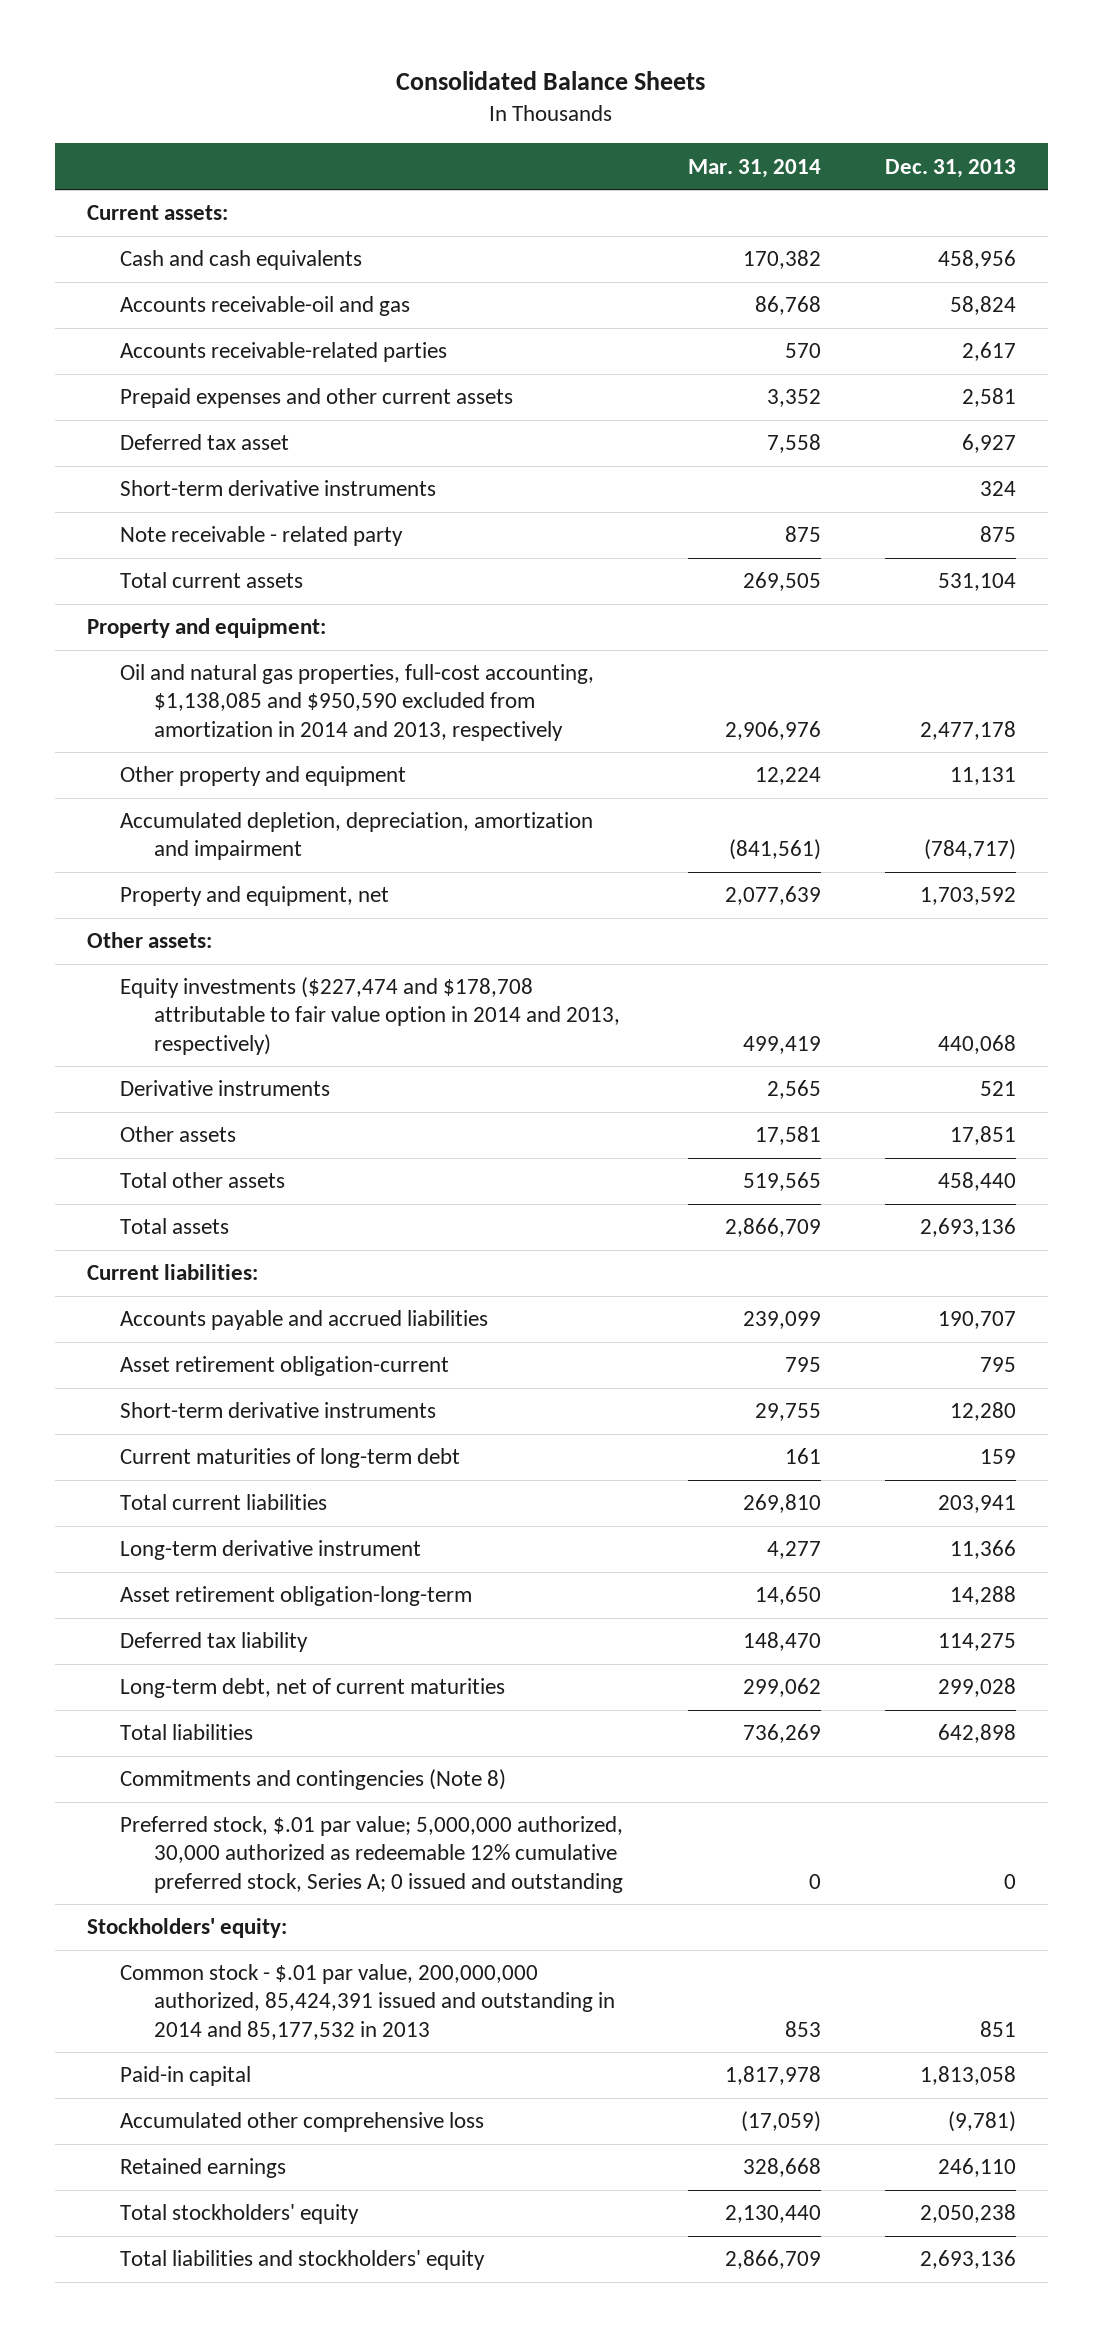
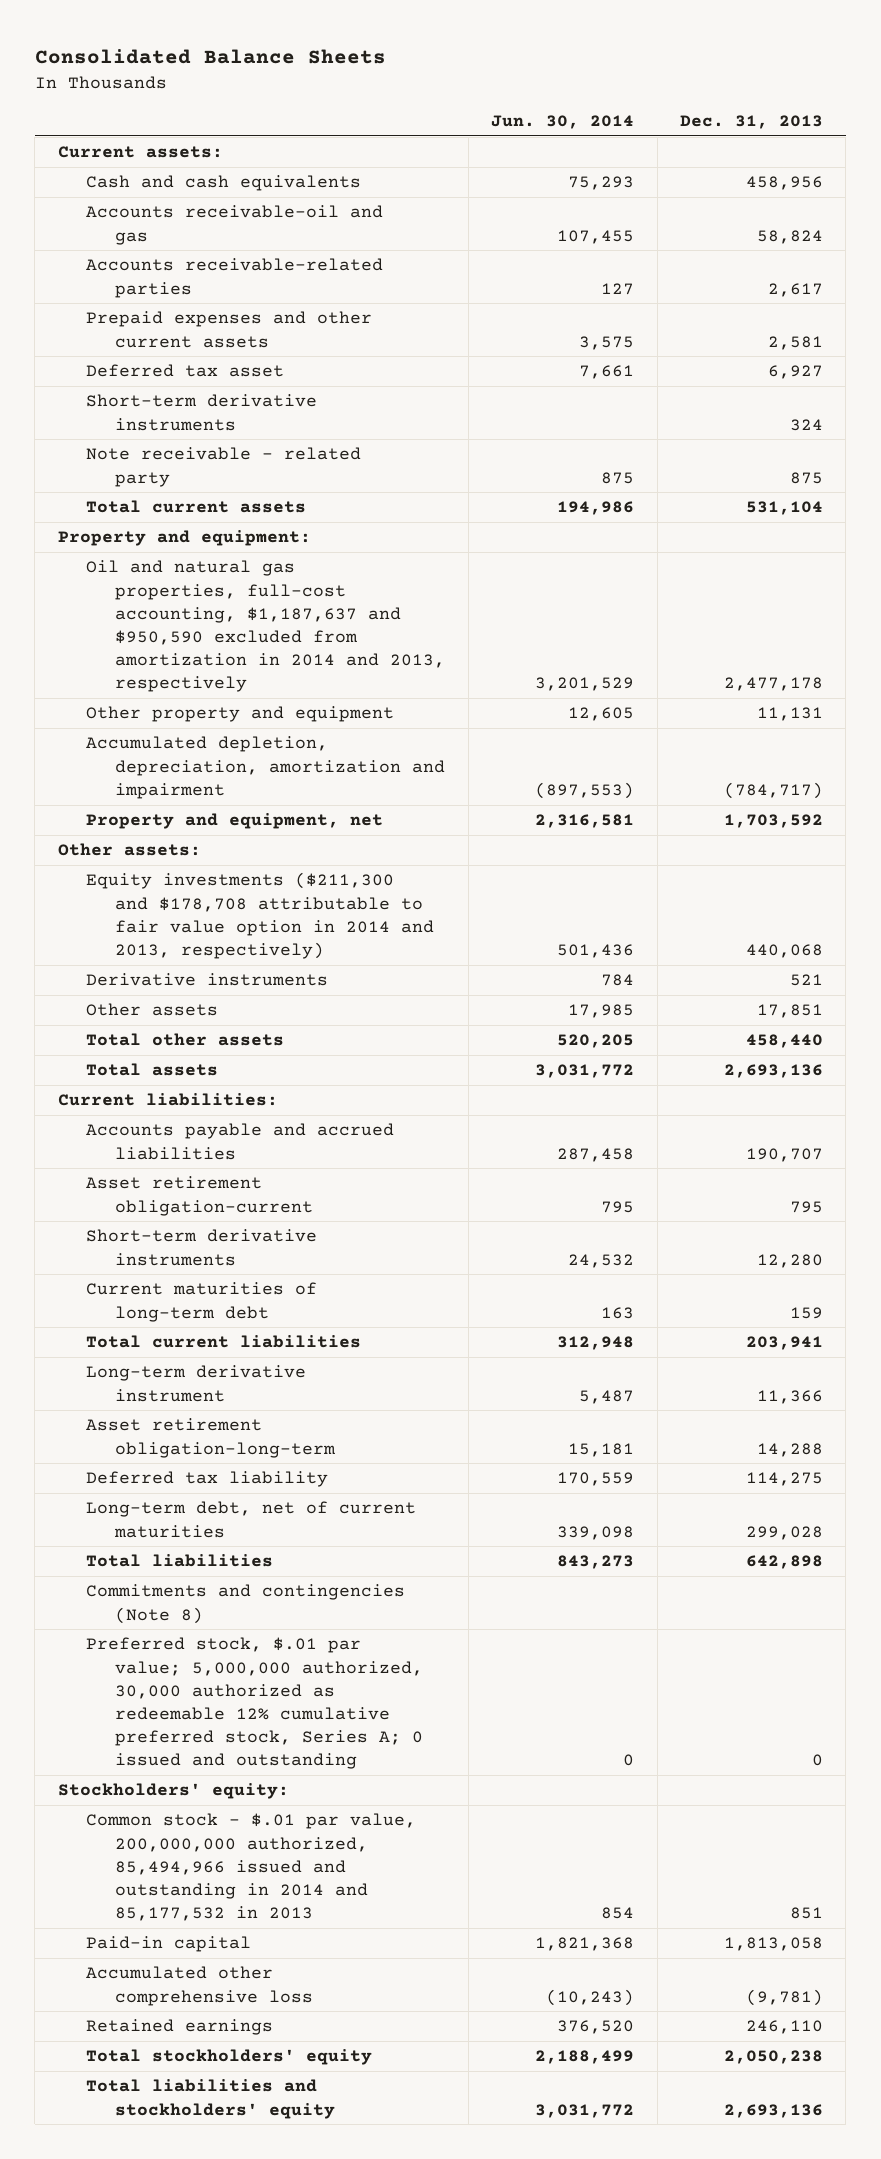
- | Mar. 31, 2014 | Dec. 31, 2013
+ | Jun. 30, 2014 | Dec. 31, 2013
- Oil and natural gas properties, full-cost accounting, $1,138,085 and $950,590 excluded from amortization in 2014 and 2013, respectively | 2,906,976 | 2,477,178
+ Oil and natural gas properties, full-cost accounting, $1,187,637 and $950,590 excluded from amortization in 2014 and 2013, respectively | 3,201,529 | 2,477,178
- Equity investments ($227,474 and $178,708 attributable to fair value option in 2014 and 2013, respectively) | 499,419 | 440,068
+ Equity investments ($211,300 and $178,708 attributable to fair value option in 2014 and 2013, respectively) | 501,436 | 440,068
- Common stock - $.01 par value, 200,000,000 authorized, 85,424,391 issued and outstanding in 2014 and 85,177,532 in 2013 | 853 | 851
+ Common stock - $.01 par value, 200,000,000 authorized, 85,494,966 issued and outstanding in 2014 and 85,177,532 in 2013 | 854 | 851

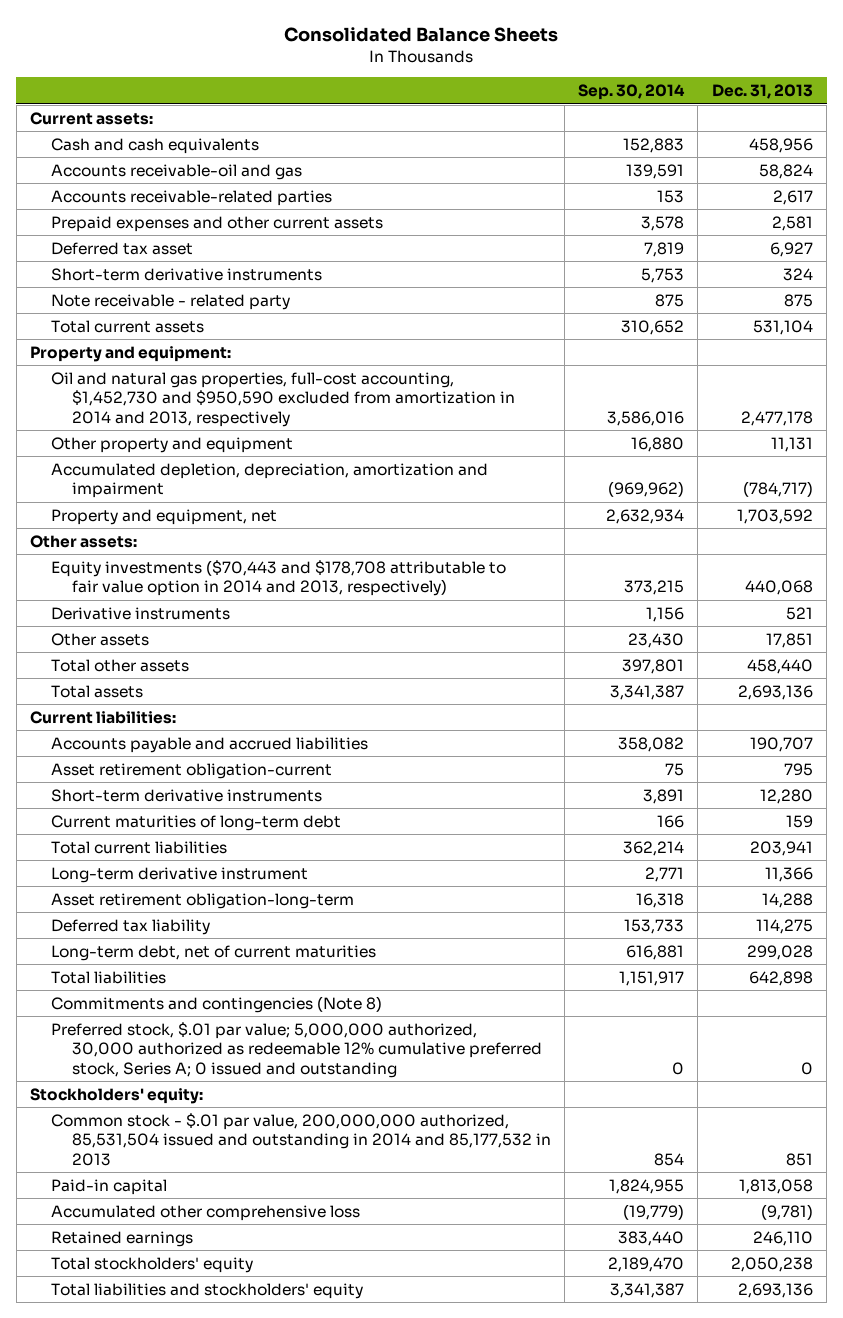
- | Jun. 30, 2014 | Dec. 31, 2013
+ | Sep. 30, 2014 | Dec. 31, 2013
- Oil and natural gas properties, full-cost accounting, $1,187,637 and $950,590 excluded from amortization in 2014 and 2013, respectively | 3,201,529 | 2,477,178
+ Oil and natural gas properties, full-cost accounting, $1,452,730 and $950,590 excluded from amortization in 2014 and 2013, respectively | 3,586,016 | 2,477,178
- Equity investments ($211,300 and $178,708 attributable to fair value option in 2014 and 2013, respectively) | 501,436 | 440,068
+ Equity investments ($70,443 and $178,708 attributable to fair value option in 2014 and 2013, respectively) | 373,215 | 440,068
- Common stock - $.01 par value, 200,000,000 authorized, 85,494,966 issued and outstanding in 2014 and 85,177,532 in 2013 | 854 | 851
+ Common stock - $.01 par value, 200,000,000 authorized, 85,531,504 issued and outstanding in 2014 and 85,177,532 in 2013 | 854 | 851

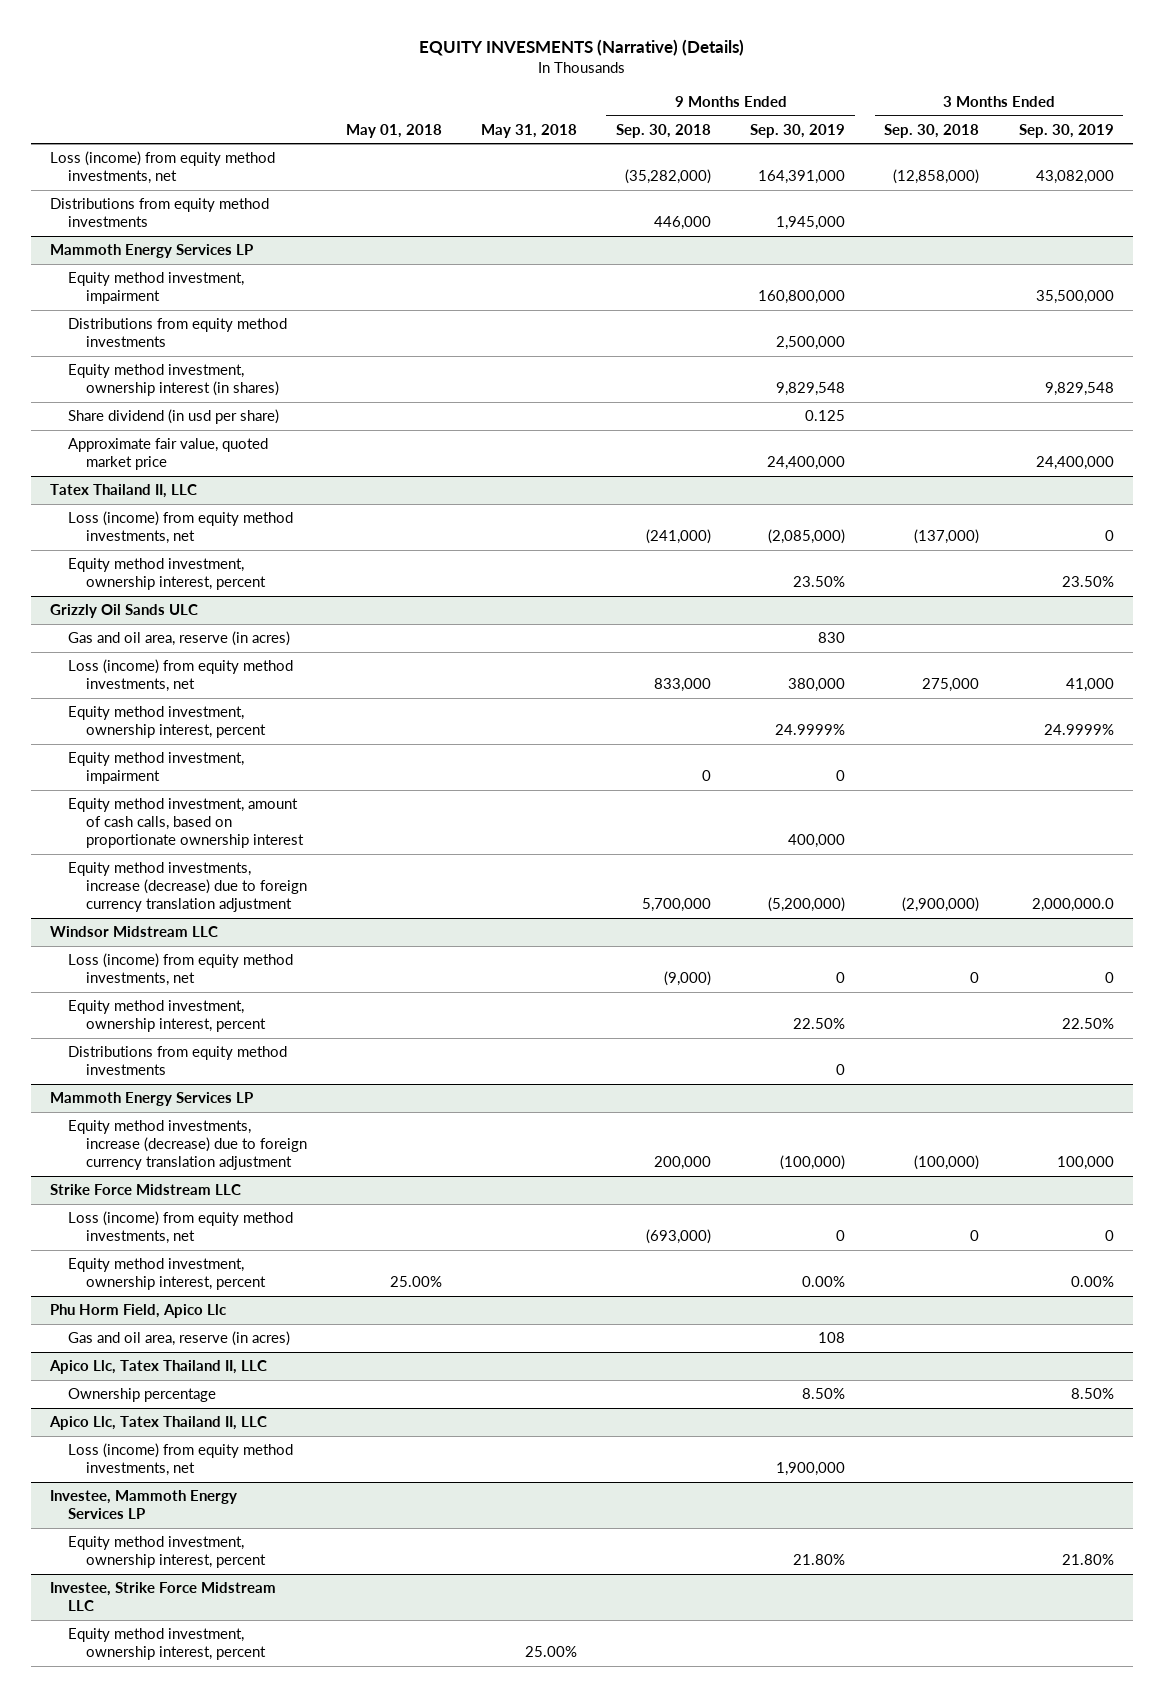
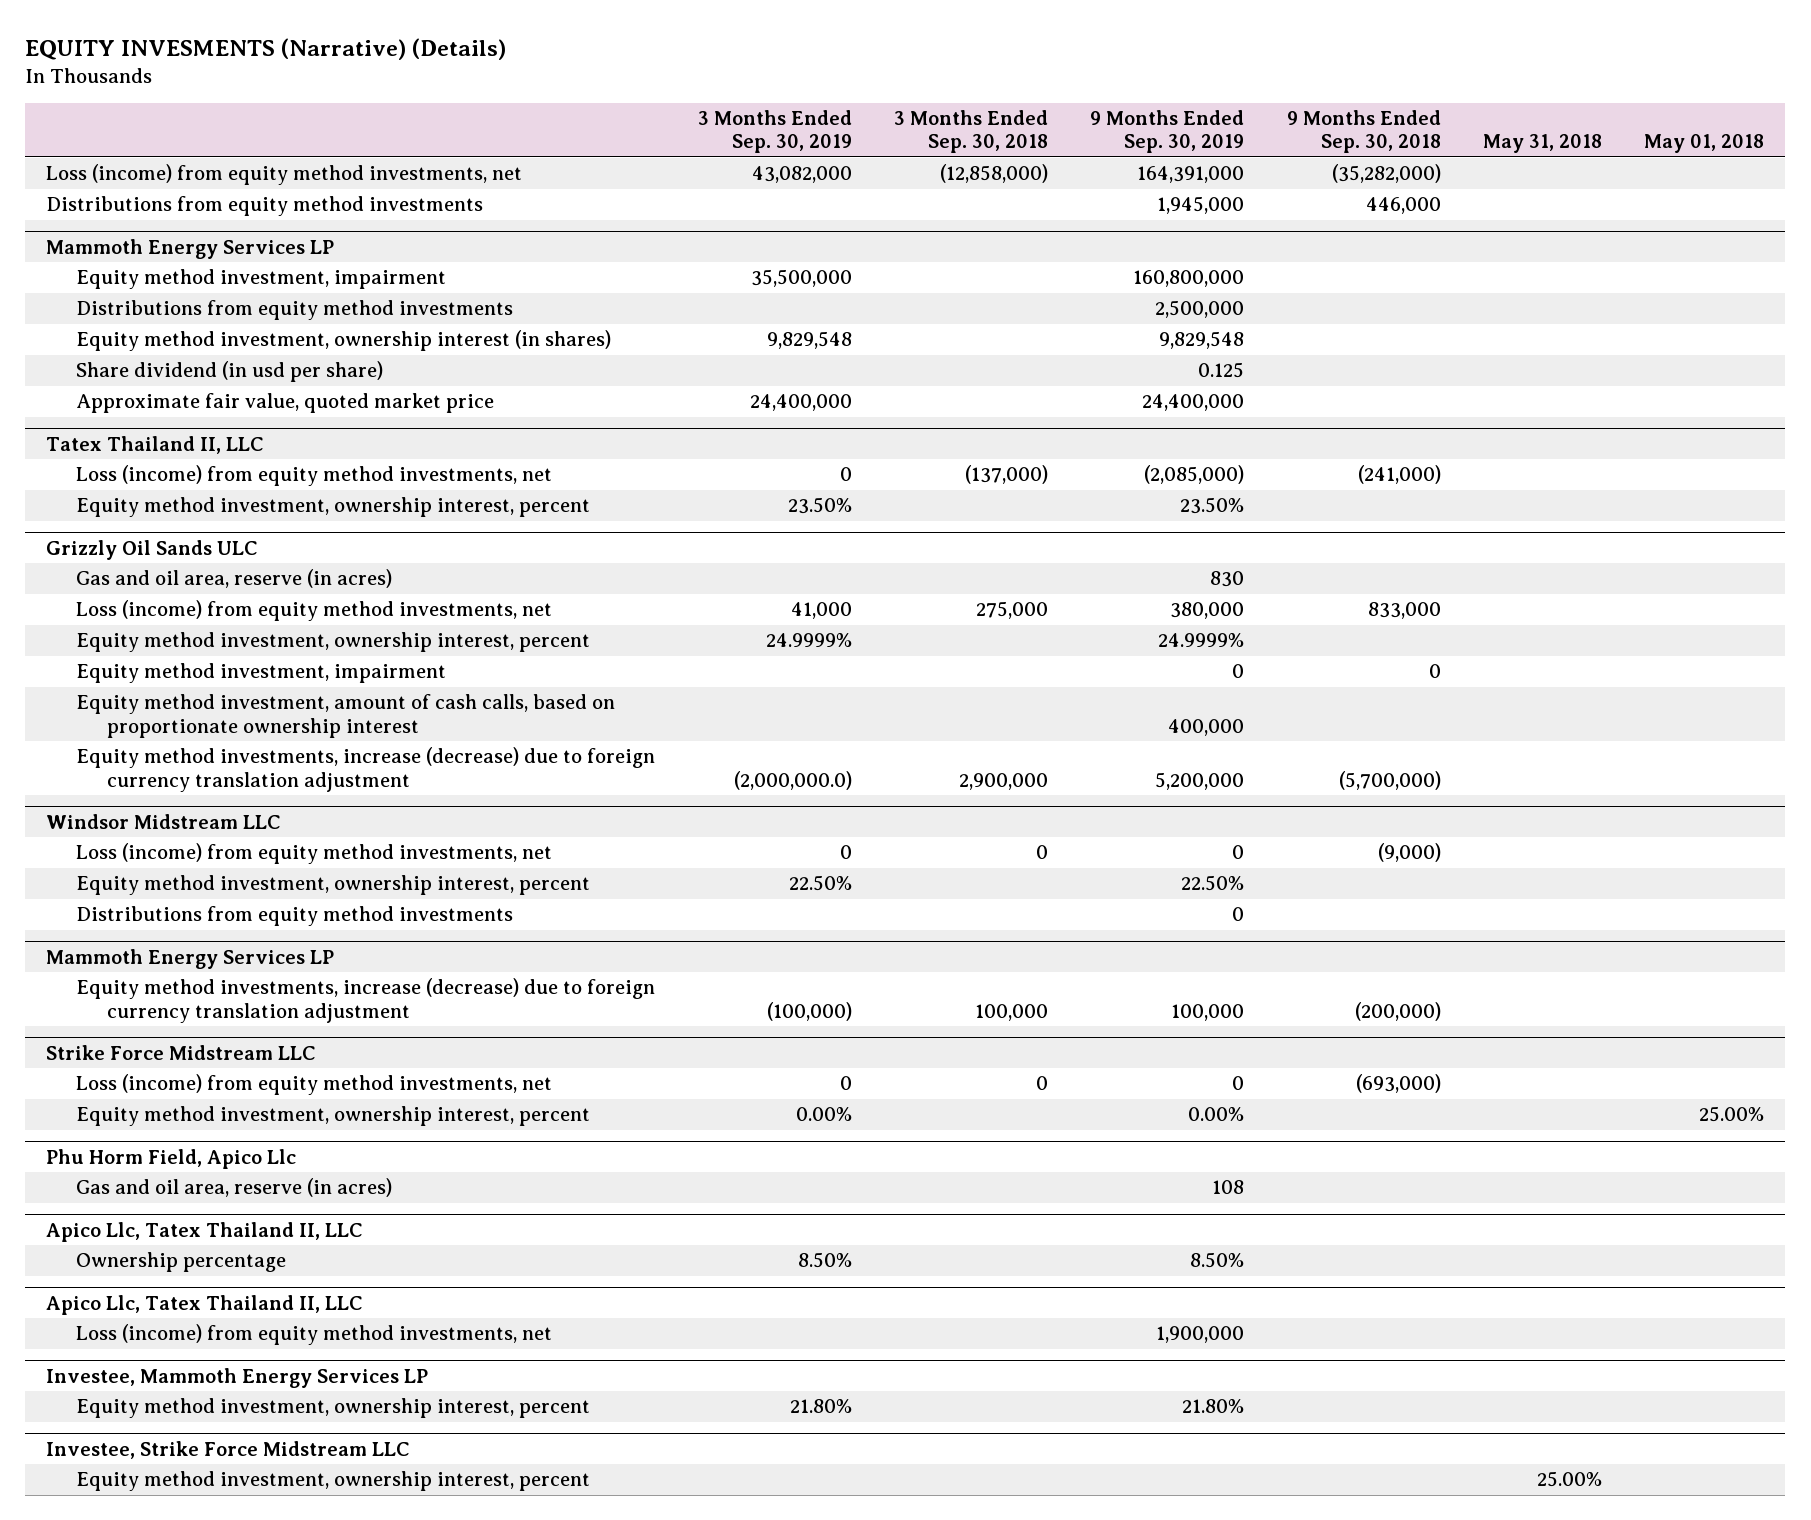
- | May 01, 2018 | May 31, 2018 | 9 Months Ended Sep. 30, 2018 | 9 Months Ended Sep. 30, 2019 | 3 Months Ended Sep. 30, 2018 | 3 Months Ended Sep. 30, 2019
+ | 3 Months Ended Sep. 30, 2019 | 3 Months Ended Sep. 30, 2018 | 9 Months Ended Sep. 30, 2019 | 9 Months Ended Sep. 30, 2018 | May 31, 2018 | May 01, 2018
@ Grizzly Oil Sands ULC
- Equity method investments, increase (decrease) due to foreign currency translation adjustment | | | 5,700,000 | (5,200,000) | (2,900,000) | 2,000,000.0
+ Equity method investments, increase (decrease) due to foreign currency translation adjustment | (2,000,000.0) | 2,900,000 | 5,200,000 | (5,700,000) | |
@ Mammoth Energy Services LP
- Equity method investments, increase (decrease) due to foreign currency translation adjustment | | | 200,000 | (100,000) | (100,000) | 100,000
+ Equity method investments, increase (decrease) due to foreign currency translation adjustment | (100,000) | 100,000 | 100,000 | (200,000) | |

